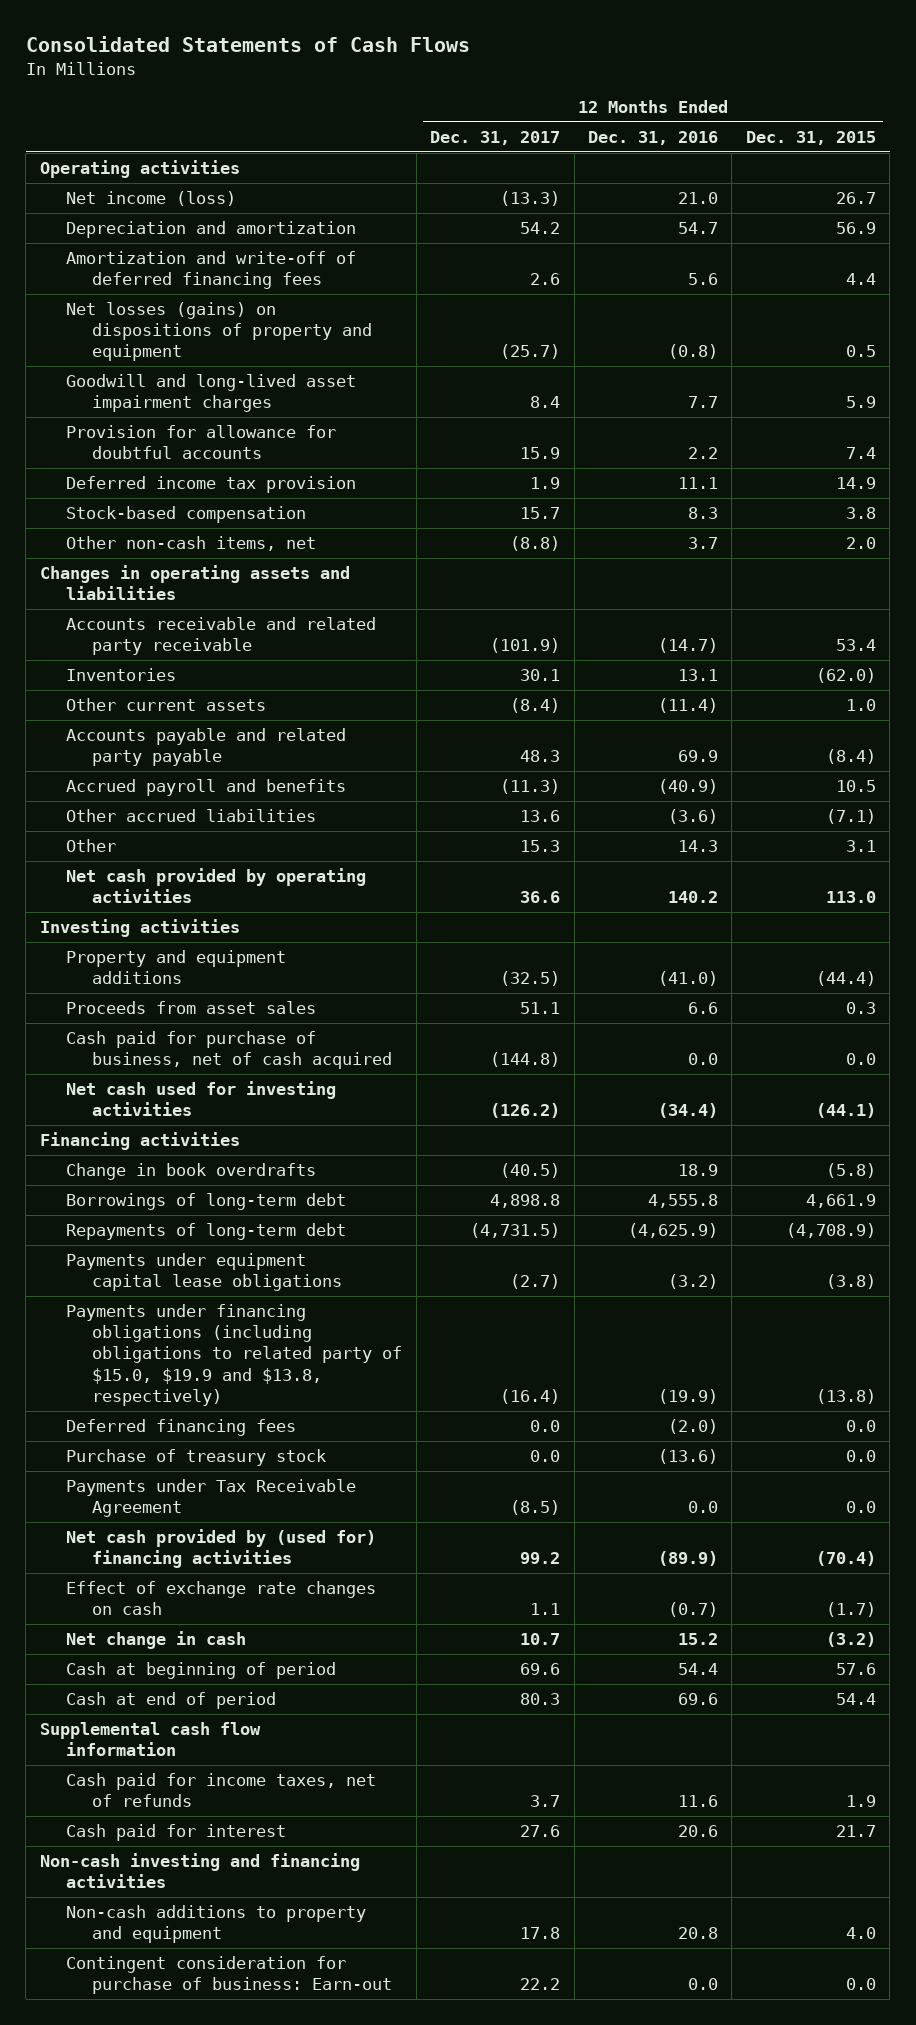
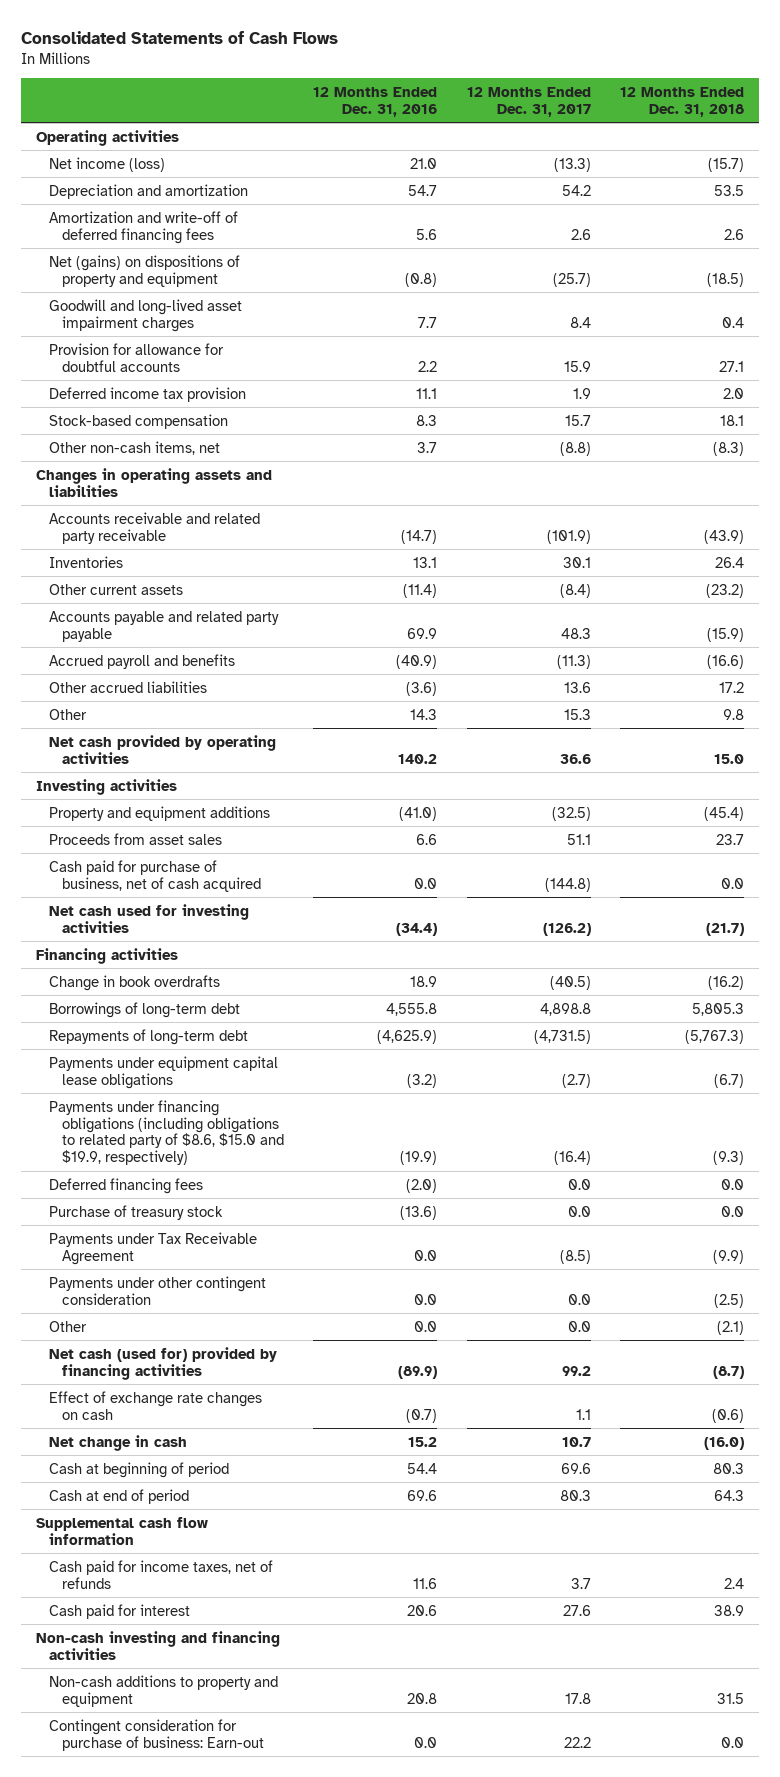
- | 12 Months Ended Dec. 31, 2017 | 12 Months Ended Dec. 31, 2016 | 12 Months Ended Dec. 31, 2015
+ | 12 Months Ended Dec. 31, 2016 | 12 Months Ended Dec. 31, 2017 | 12 Months Ended Dec. 31, 2018
- Net losses (gains) on dispositions of property and equipment | (25.7) | (0.8) | 0.5
+ Net (gains) on dispositions of property and equipment | (0.8) | (25.7) | (18.5)
- Payments under financing obligations (including obligations to related party of $15.0, $19.9 and $13.8, respectively) | (16.4) | (19.9) | (13.8)
+ Payments under financing obligations (including obligations to related party of $8.6, $15.0 and $19.9, respectively) | (19.9) | (16.4) | (9.3)
- Net cash provided by (used for) financing activities | 99.2 | (89.9) | (70.4)
+ Payments under other contingent consideration | 0.0 | 0.0 | (2.5)
+ Other | 0.0 | 0.0 | (2.1)
+ Net cash (used for) provided by financing activities | (89.9) | 99.2 | (8.7)

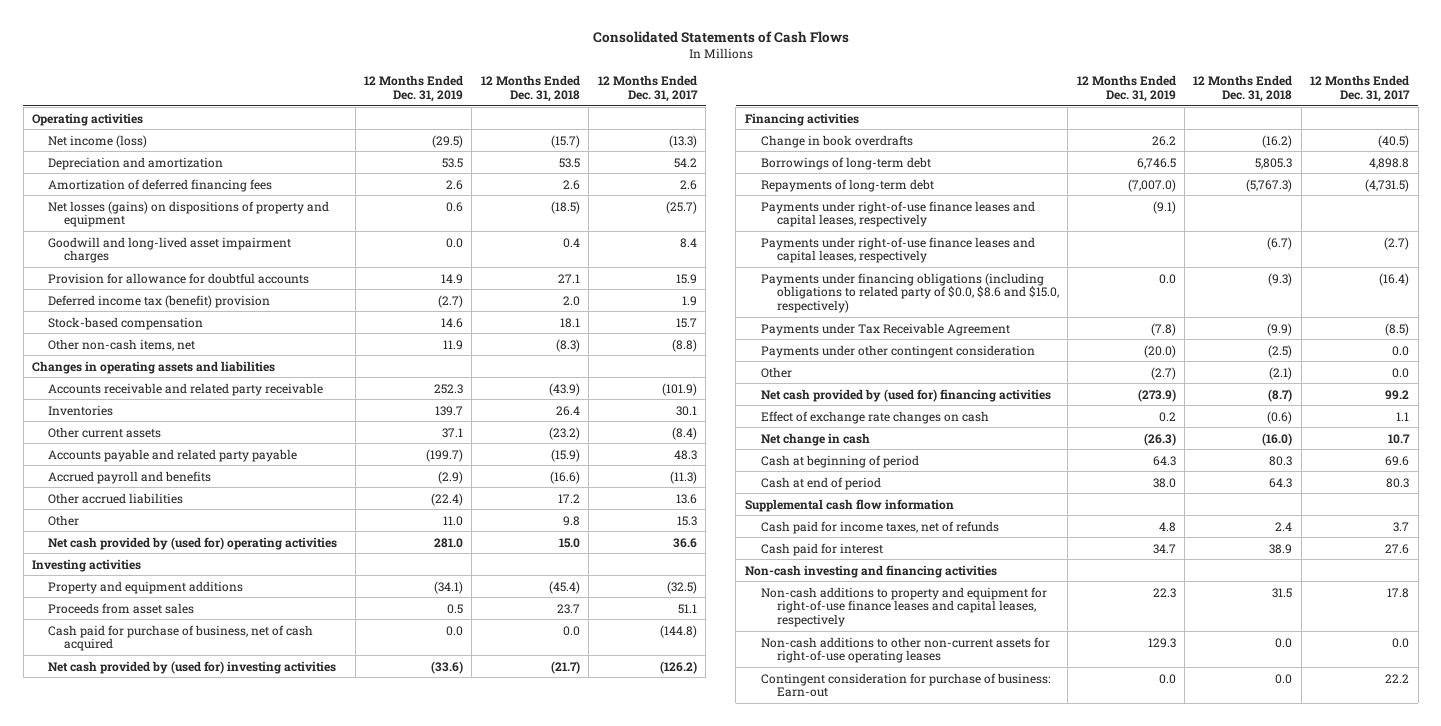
- | 12 Months Ended Dec. 31, 2016 | 12 Months Ended Dec. 31, 2017 | 12 Months Ended Dec. 31, 2018
+ | 12 Months Ended Dec. 31, 2019 | 12 Months Ended Dec. 31, 2018 | 12 Months Ended Dec. 31, 2017
- Amortization and write-off of deferred financing fees | 5.6 | 2.6 | 2.6
- Net (gains) on dispositions of property and equipment | (0.8) | (25.7) | (18.5)
+ Amortization of deferred financing fees | 2.6 | 2.6 | 2.6
+ Net losses (gains) on dispositions of property and equipment | 0.6 | (18.5) | (25.7)
- Deferred income tax provision | 11.1 | 1.9 | 2.0
+ Deferred income tax (benefit) provision | (2.7) | 2.0 | 1.9
- Net cash provided by operating activities | 140.2 | 36.6 | 15.0
+ Net cash provided by (used for) operating activities | 281.0 | 15.0 | 36.6
- Net cash used for investing activities | (34.4) | (126.2) | (21.7)
+ Net cash provided by (used for) investing activities | (33.6) | (21.7) | (126.2)
- Payments under equipment capital lease obligations | (3.2) | (2.7) | (6.7)
- Payments under financing obligations (including obligations to related party of $8.6, $15.0 and $19.9, respectively) | (19.9) | (16.4) | (9.3)
- Deferred financing fees | (2.0) | 0.0 | 0.0
- Purchase of treasury stock | (13.6) | 0.0 | 0.0
+ Payments under right-of-use finance leases and capital leases, respectively | (9.1) | |
+ Payments under right-of-use finance leases and capital leases, respectively | | (6.7) | (2.7)
+ Payments under financing obligations (including obligations to related party of $0.0, $8.6 and $15.0, respectively) | 0.0 | (9.3) | (16.4)
- Net cash (used for) provided by financing activities | (89.9) | 99.2 | (8.7)
+ Net cash provided by (used for) financing activities | (273.9) | (8.7) | 99.2
- Non-cash additions to property and equipment | 20.8 | 17.8 | 31.5
+ Non-cash additions to property and equipment for right-of-use finance leases and capital leases, respectively | 22.3 | 31.5 | 17.8
+ Non-cash additions to other non-current assets for right-of-use operating leases | 129.3 | 0.0 | 0.0

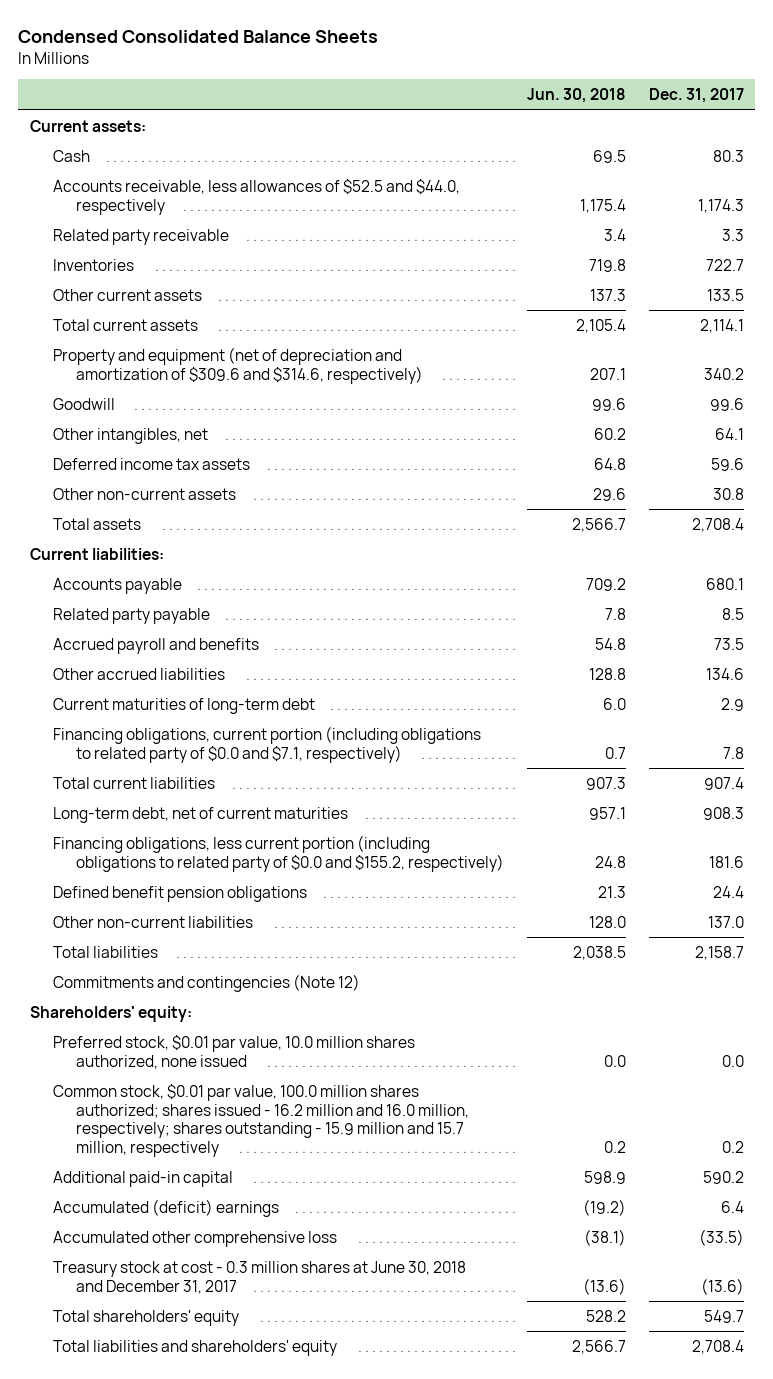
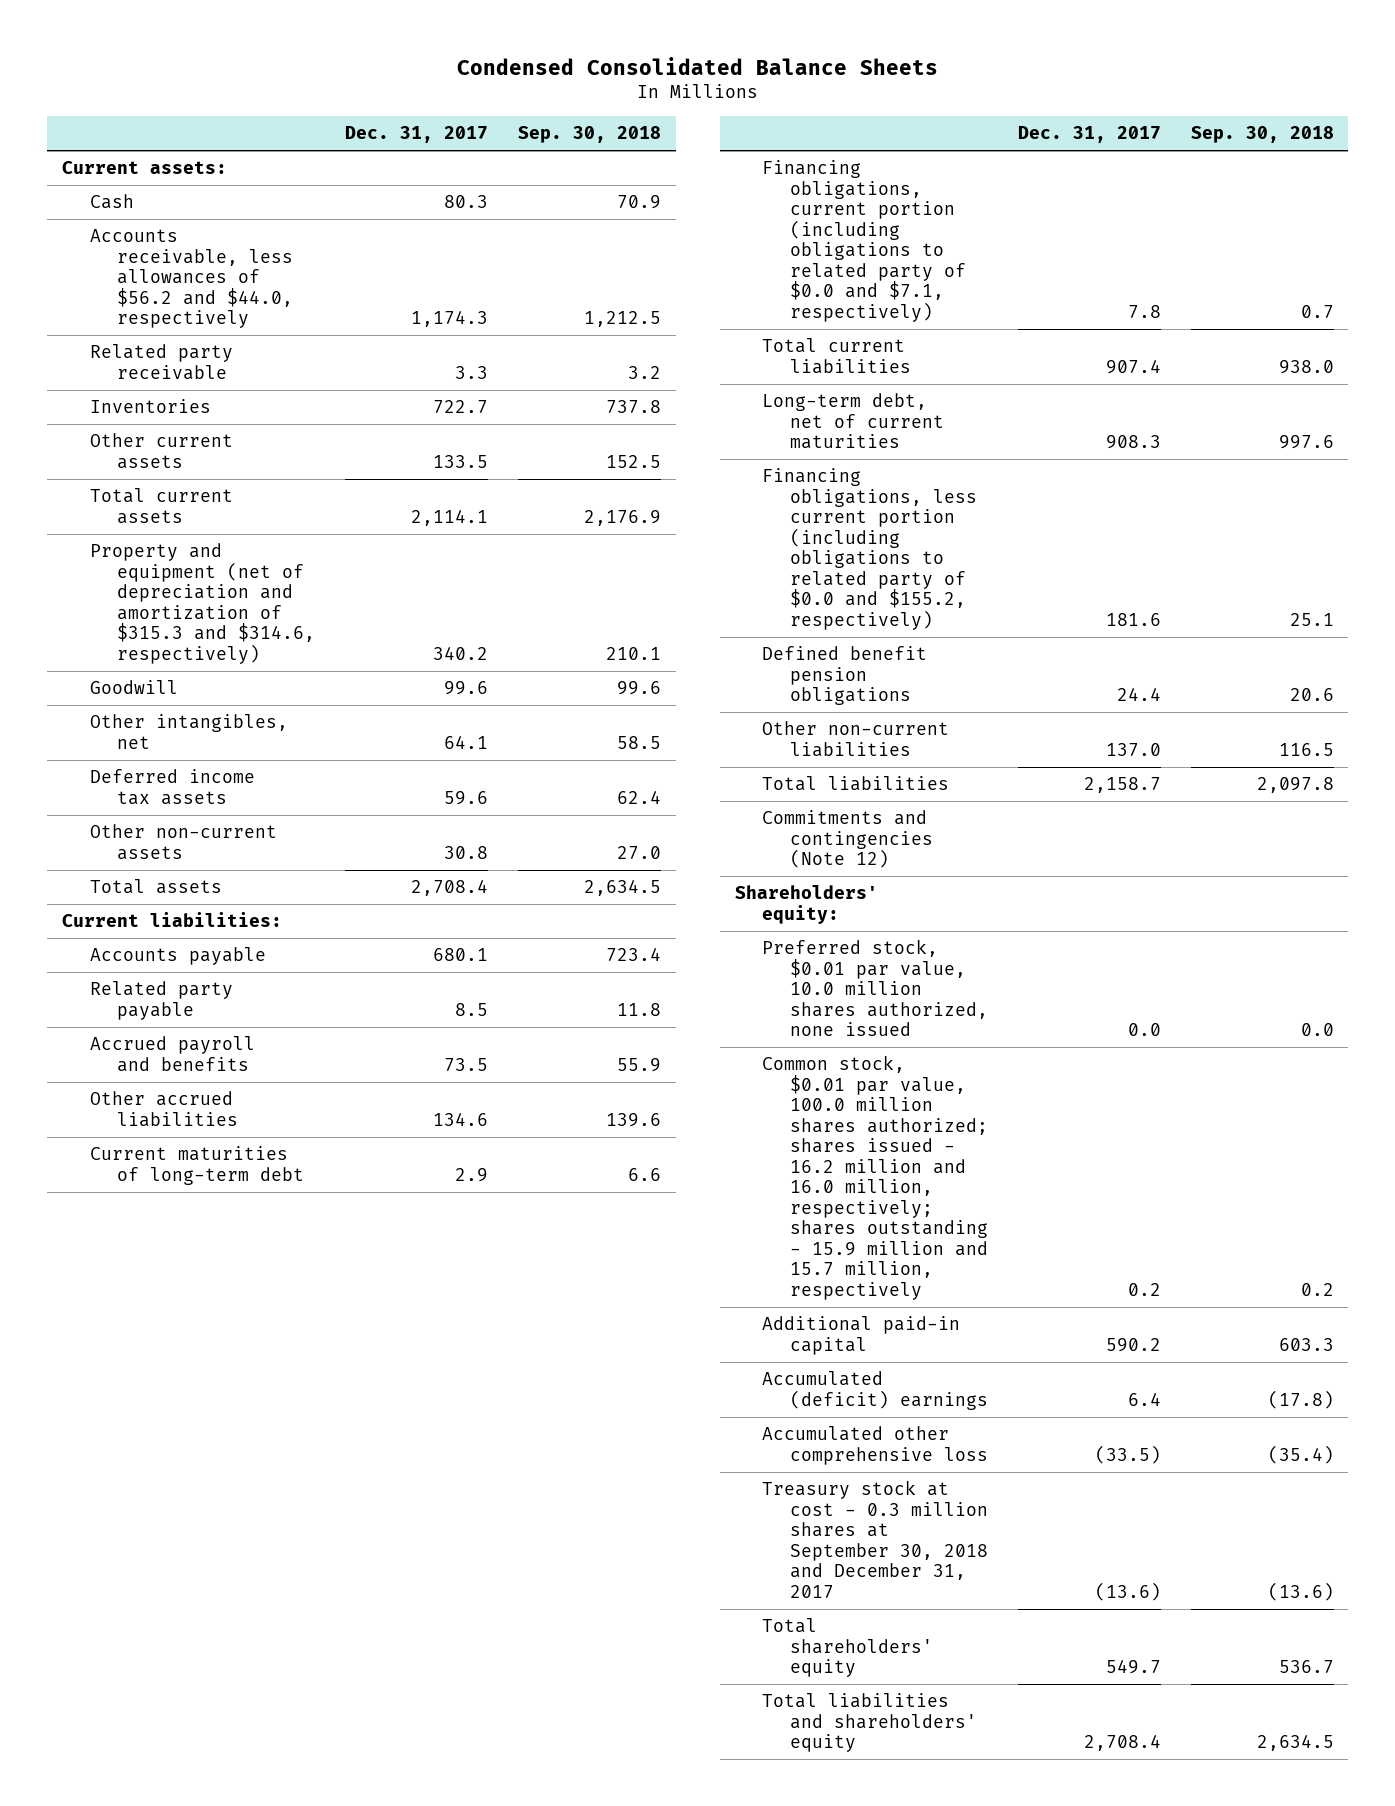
- | Jun. 30, 2018 | Dec. 31, 2017
+ | Dec. 31, 2017 | Sep. 30, 2018
- Accounts receivable, less allowances of $52.5 and $44.0, respectively | 1,175.4 | 1,174.3
+ Accounts receivable, less allowances of $56.2 and $44.0, respectively | 1,174.3 | 1,212.5
- Property and equipment (net of depreciation and amortization of $309.6 and $314.6, respectively) | 207.1 | 340.2
+ Property and equipment (net of depreciation and amortization of $315.3 and $314.6, respectively) | 340.2 | 210.1
- Treasury stock at cost - 0.3 million shares at June 30, 2018 and December 31, 2017 | (13.6) | (13.6)
+ Treasury stock at cost - 0.3 million shares at September 30, 2018 and December 31, 2017 | (13.6) | (13.6)

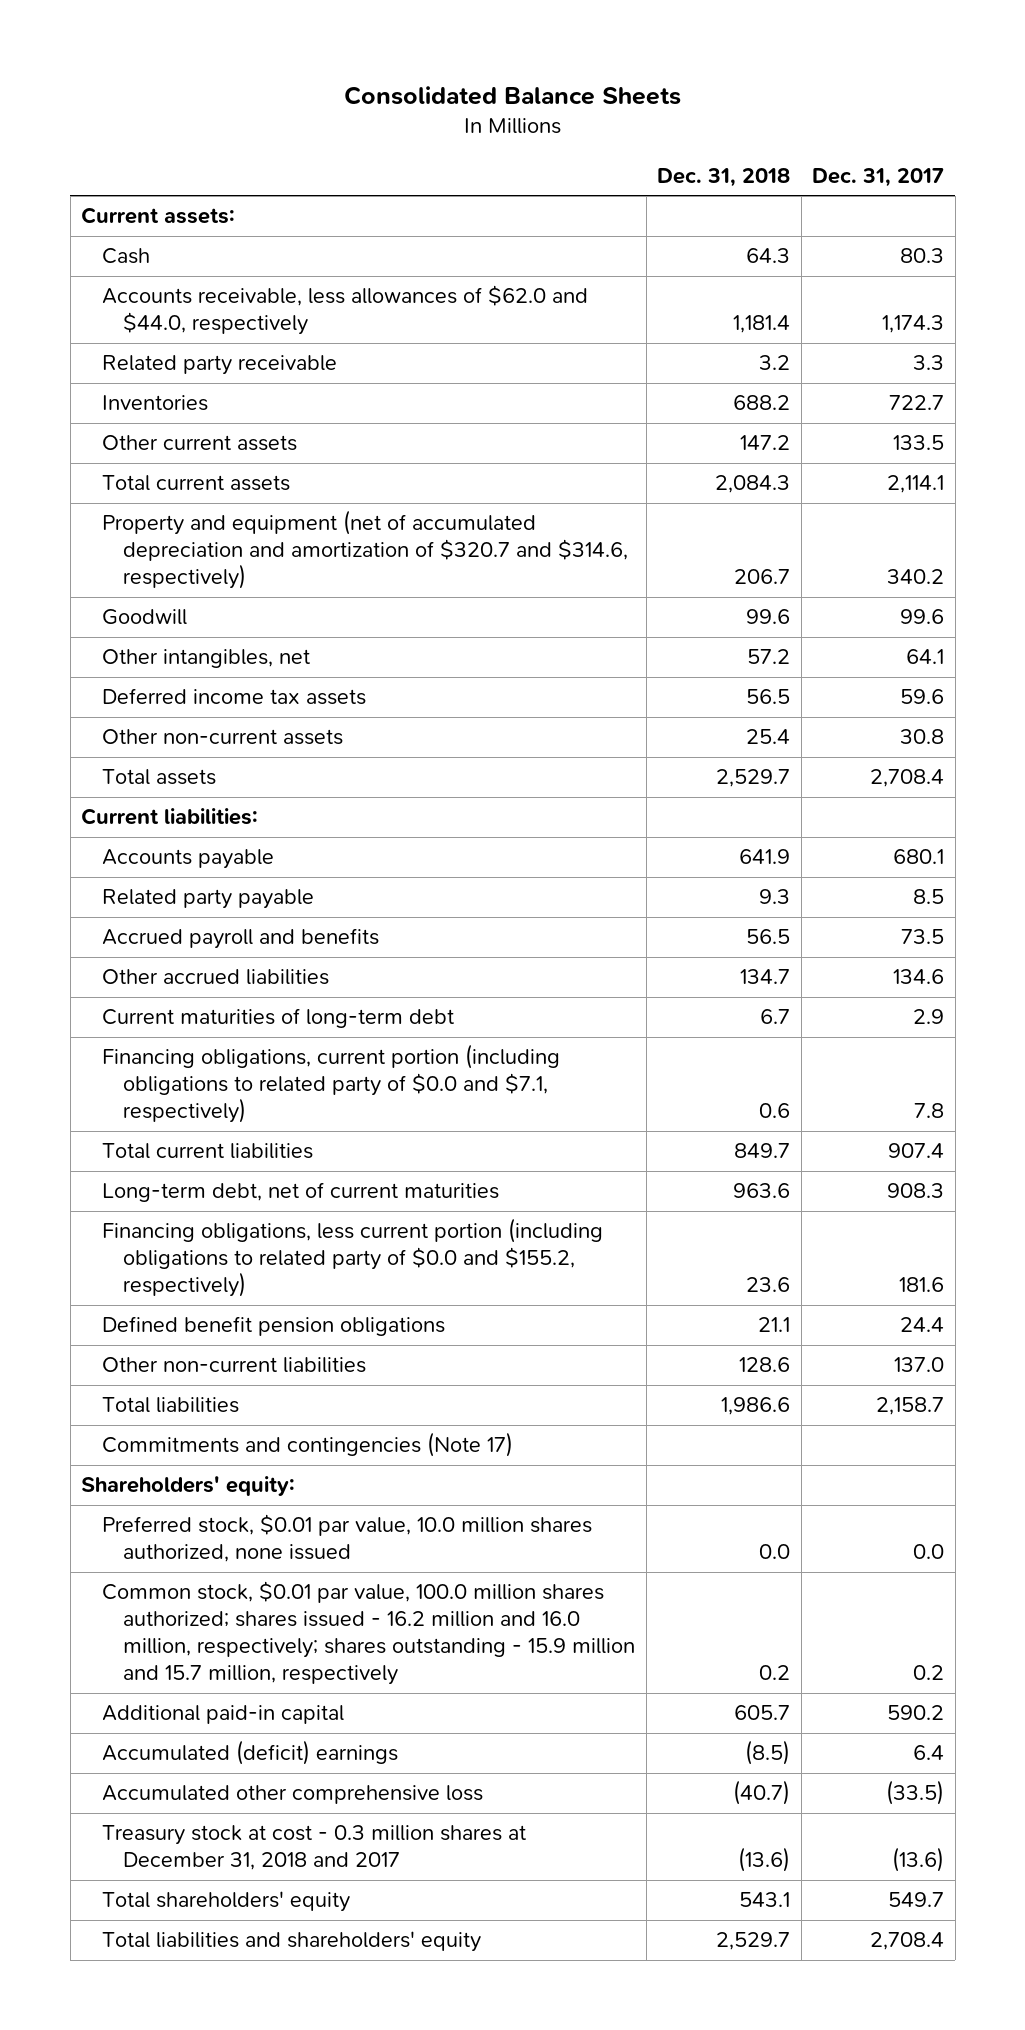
- Condensed Consolidated Balance Sheets
+ Consolidated Balance Sheets
- | Dec. 31, 2017 | Sep. 30, 2018
+ | Dec. 31, 2018 | Dec. 31, 2017
- Accounts receivable, less allowances of $56.2 and $44.0, respectively | 1,174.3 | 1,212.5
+ Accounts receivable, less allowances of $62.0 and $44.0, respectively | 1,181.4 | 1,174.3
- Property and equipment (net of depreciation and amortization of $315.3 and $314.6, respectively) | 340.2 | 210.1
+ Property and equipment (net of accumulated depreciation and amortization of $320.7 and $314.6, respectively) | 206.7 | 340.2
- Commitments and contingencies (Note 12)
+ Commitments and contingencies (Note 17)
- Treasury stock at cost - 0.3 million shares at September 30, 2018 and December 31, 2017 | (13.6) | (13.6)
+ Treasury stock at cost - 0.3 million shares at December 31, 2018 and 2017 | (13.6) | (13.6)

